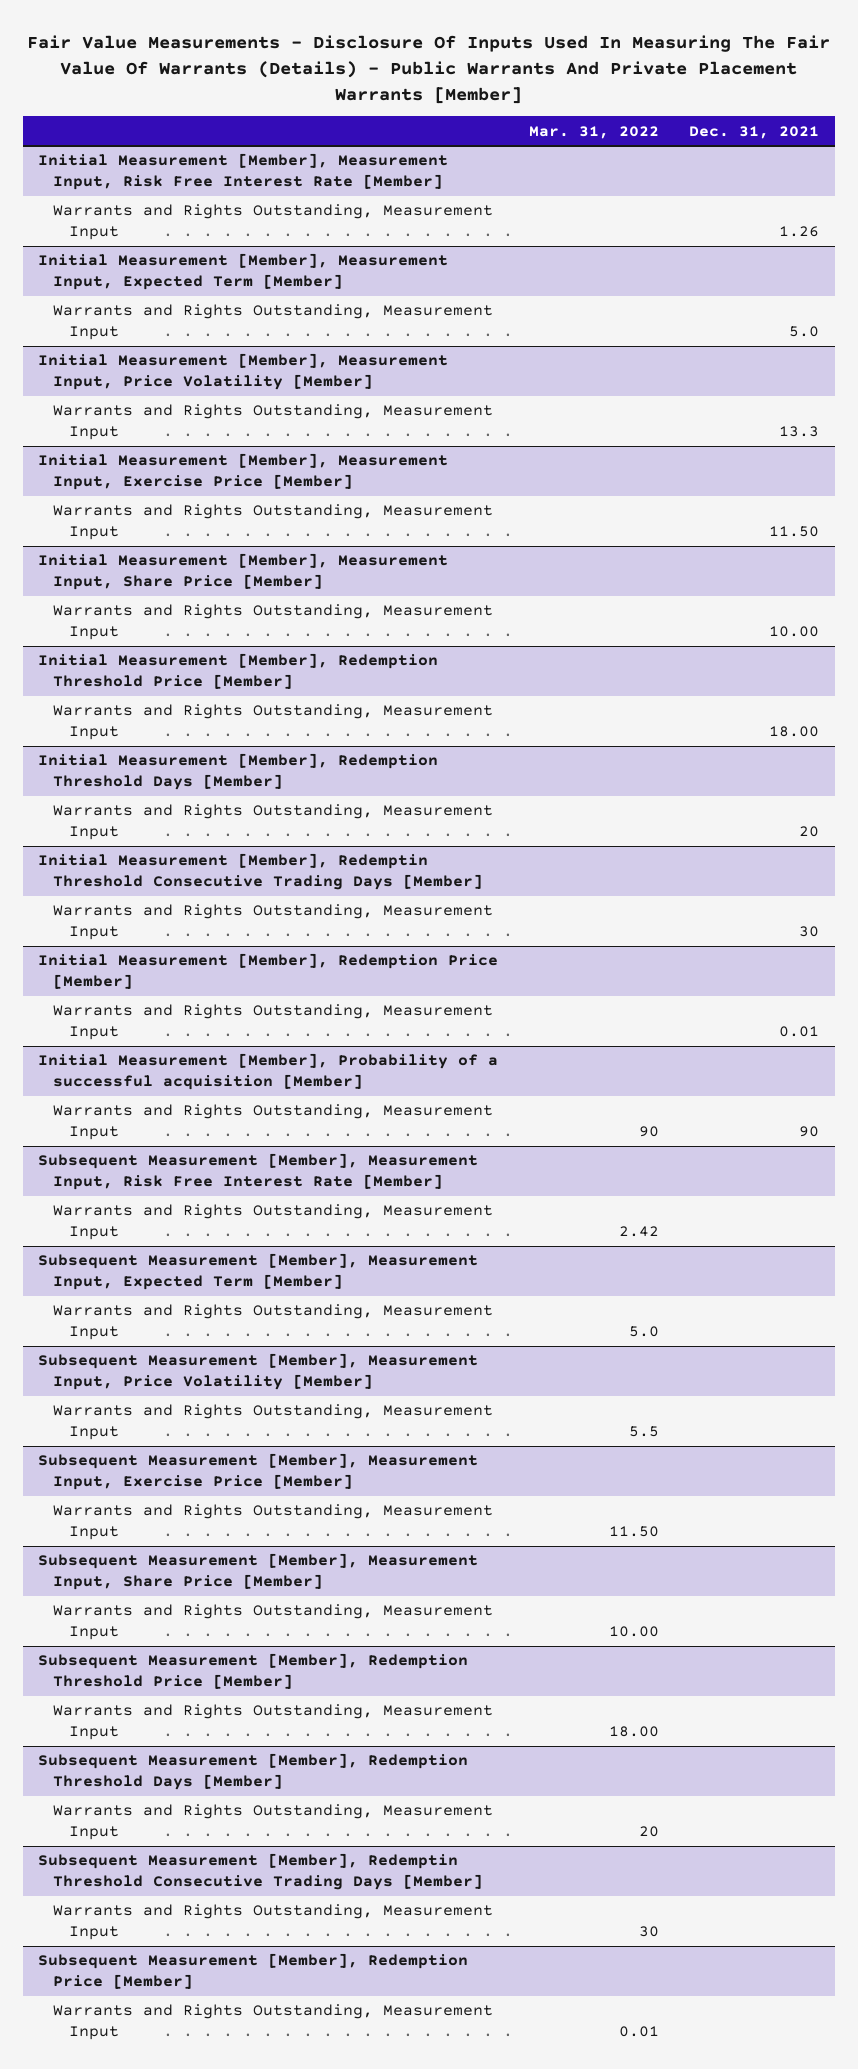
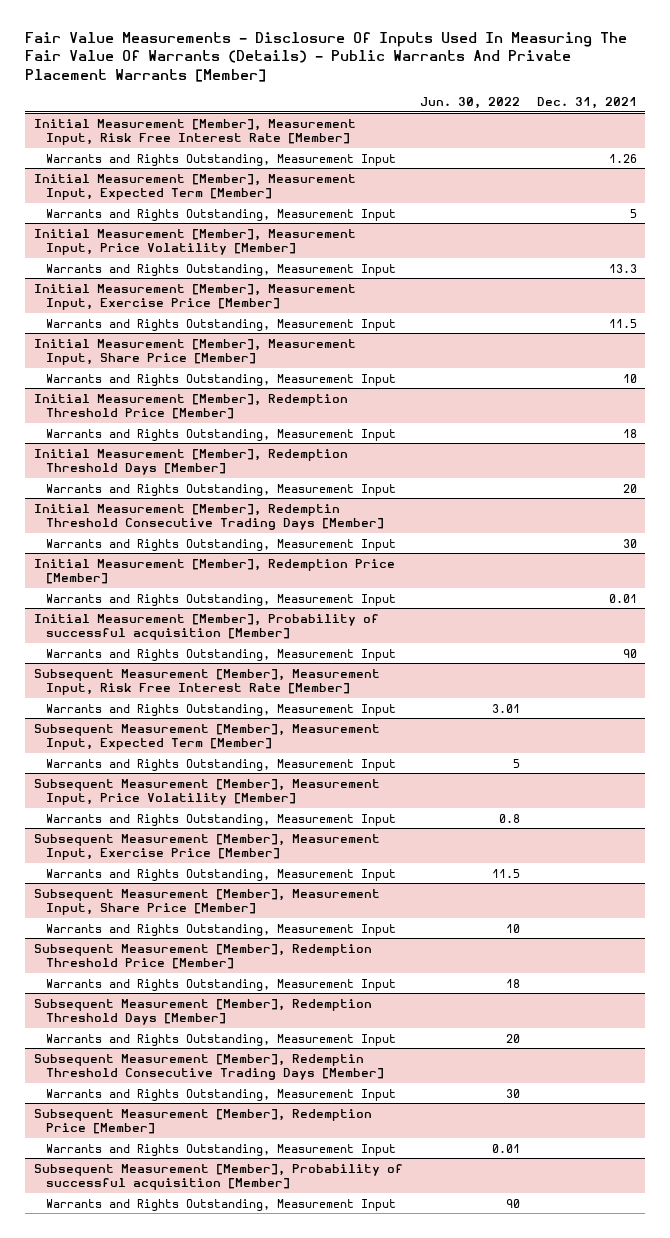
- | Mar. 31, 2022 | Dec. 31, 2021
+ | Jun. 30, 2022 | Dec. 31, 2021
@ Initial Measurement [Member], Measurement Input, Expected Term [Member]
- Warrants and Rights Outstanding, Measurement Input | | 5.0
+ Warrants and Rights Outstanding, Measurement Input | | 5
@ Initial Measurement [Member], Measurement Input, Exercise Price [Member]
- Warrants and Rights Outstanding, Measurement Input | | 11.50
+ Warrants and Rights Outstanding, Measurement Input | | 11.5
@ Initial Measurement [Member], Measurement Input, Share Price [Member]
- Warrants and Rights Outstanding, Measurement Input | | 10.00
+ Warrants and Rights Outstanding, Measurement Input | | 10
@ Initial Measurement [Member], Redemption Threshold Price [Member]
- Warrants and Rights Outstanding, Measurement Input | | 18.00
+ Warrants and Rights Outstanding, Measurement Input | | 18
- Initial Measurement [Member], Probability of a successful acquisition [Member]
+ Initial Measurement [Member], Probability of successful acquisition [Member]
+ Subsequent Measurement [Member], Probability of successful acquisition [Member]
+ Warrants and Rights Outstanding, Measurement Input | 90 |

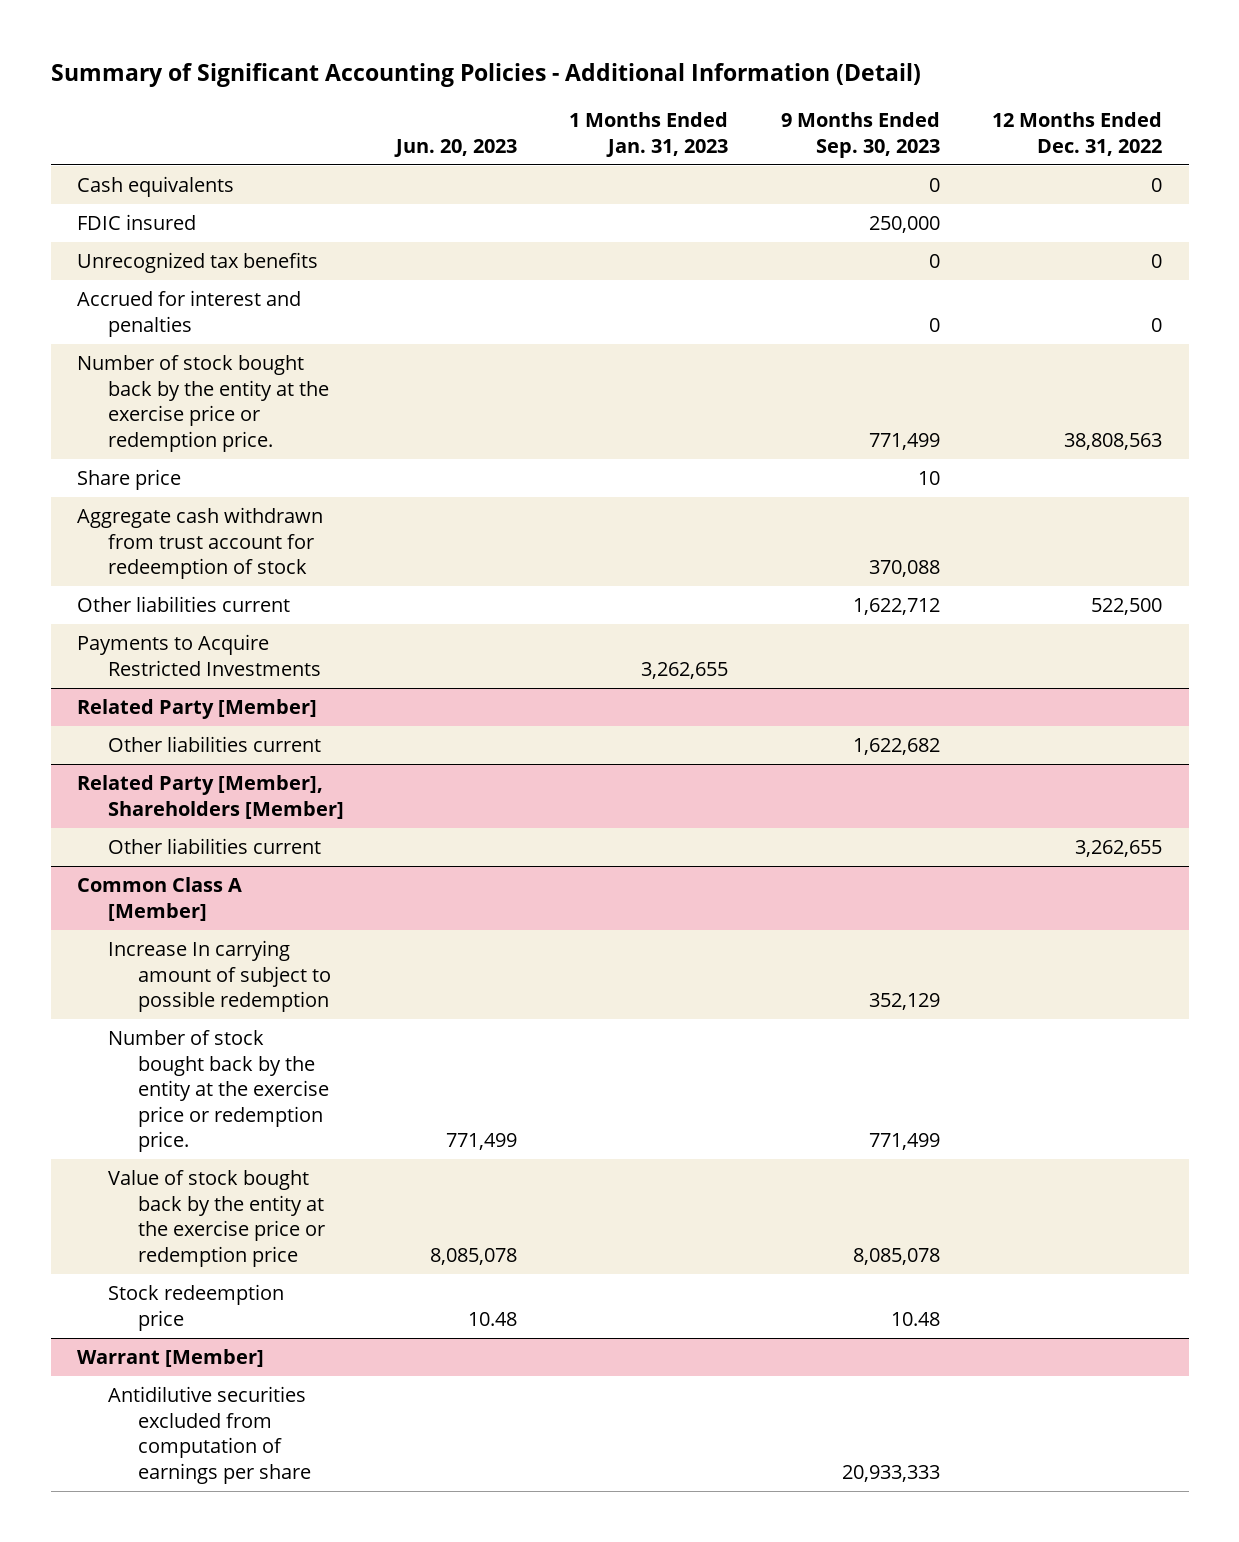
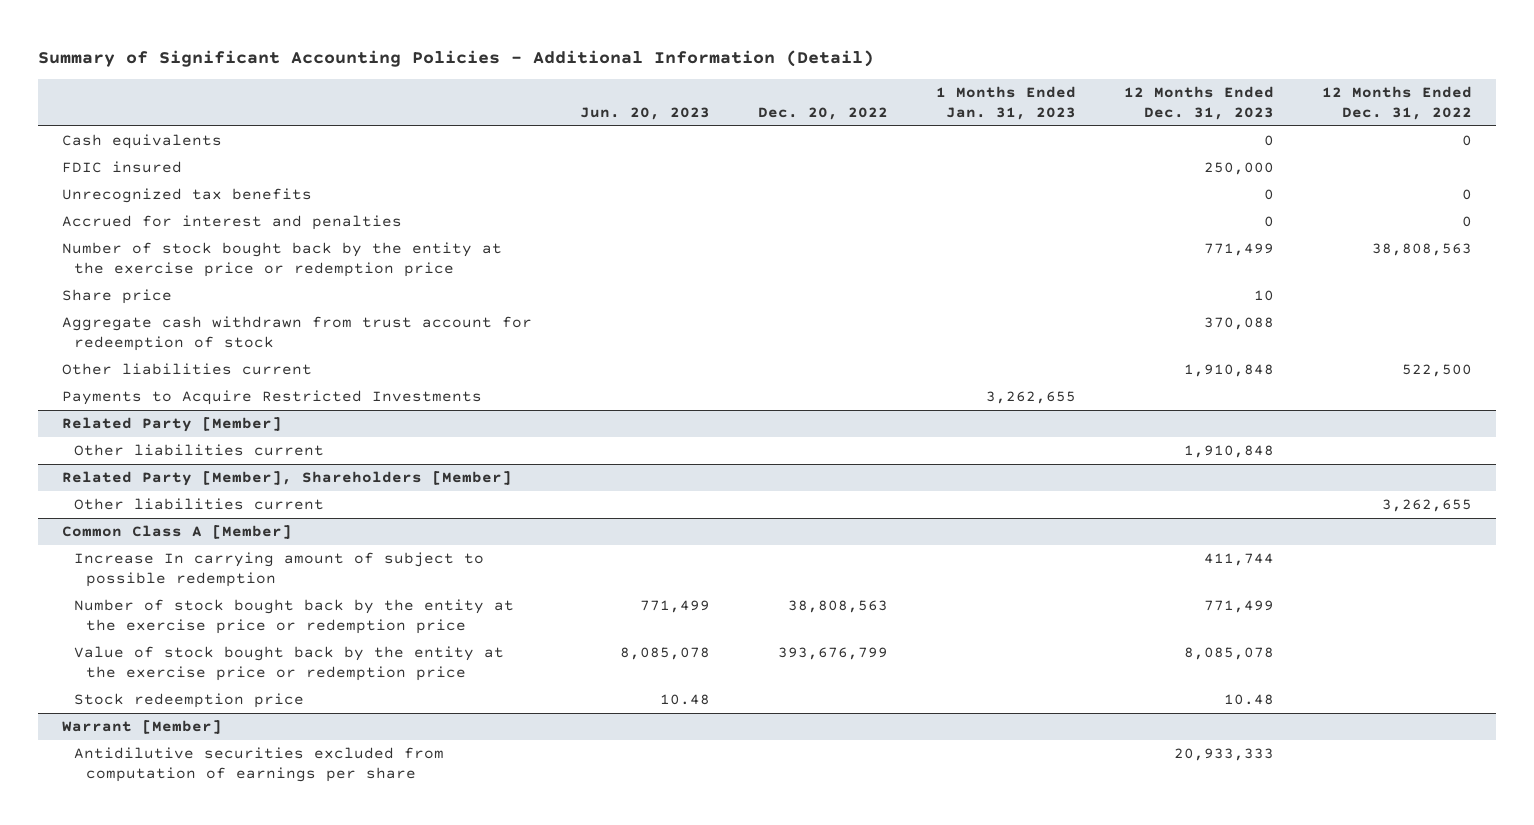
- | Jun. 20, 2023 | 1 Months Ended Jan. 31, 2023 | 9 Months Ended Sep. 30, 2023 | 12 Months Ended Dec. 31, 2022
+ | Jun. 20, 2023 | Dec. 20, 2022 | 1 Months Ended Jan. 31, 2023 | 12 Months Ended Dec. 31, 2023 | 12 Months Ended Dec. 31, 2022
- Number of stock bought back by the entity at the exercise price or redemption price. | | | 771,499 | 38,808,563
+ Number of stock bought back by the entity at the exercise price or redemption price | | | | 771,499 | 38,808,563
@ Common Class A [Member]
- Number of stock bought back by the entity at the exercise price or redemption price. | 771,499 | | 771,499 |
+ Number of stock bought back by the entity at the exercise price or redemption price | 771,499 | 38,808,563 | | 771,499 |

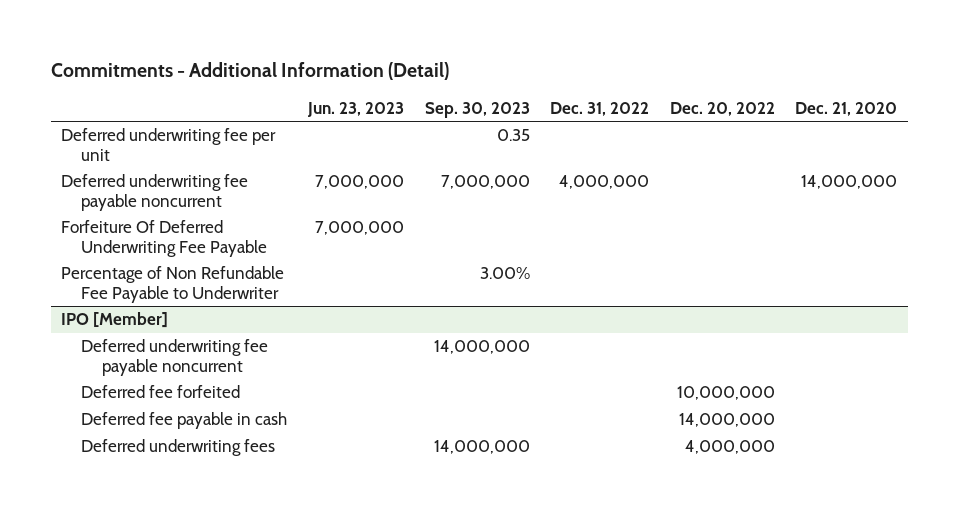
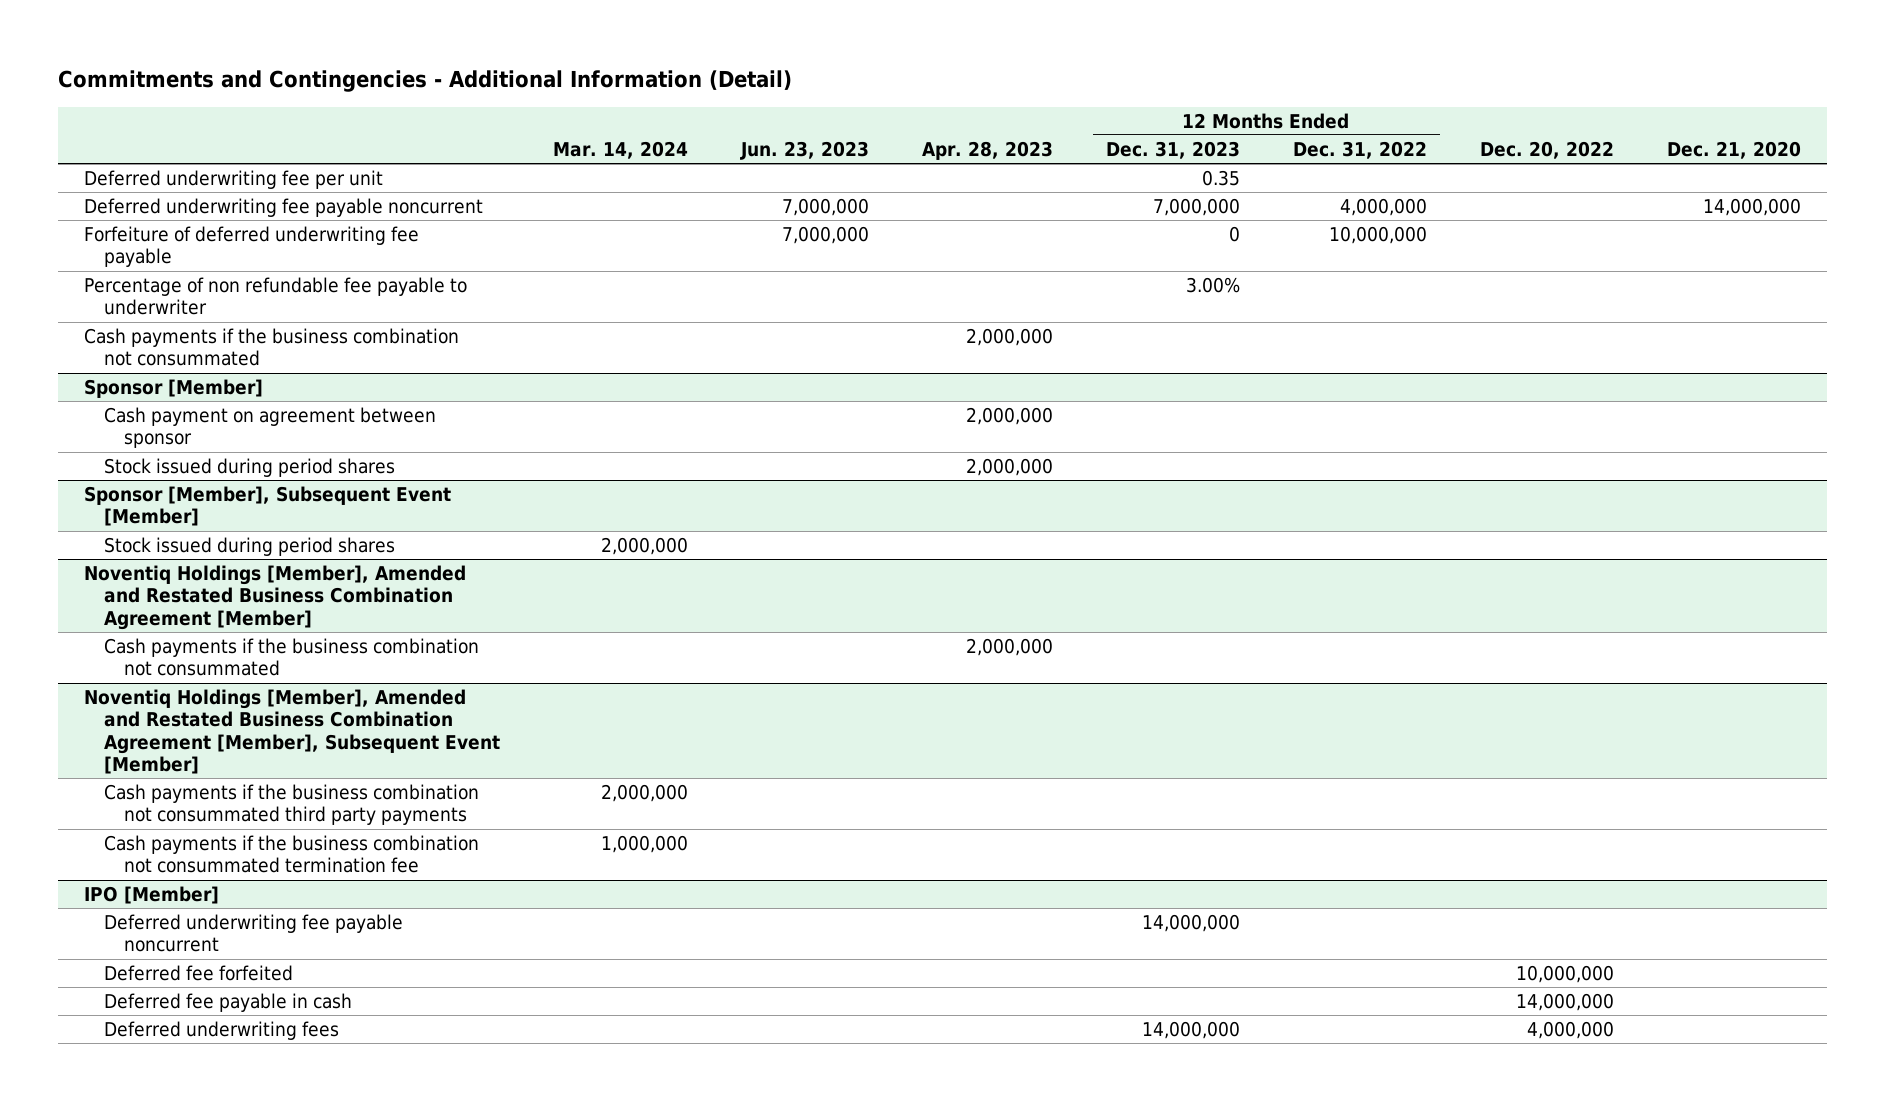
- Commitments - Additional Information (Detail)
+ Commitments and Contingencies - Additional Information (Detail)
- | Jun. 23, 2023 | Sep. 30, 2023 | Dec. 31, 2022 | Dec. 20, 2022 | Dec. 21, 2020
+ | Mar. 14, 2024 | Jun. 23, 2023 | Apr. 28, 2023 | 12 Months Ended Dec. 31, 2023 | 12 Months Ended Dec. 31, 2022 | Dec. 20, 2022 | Dec. 21, 2020
- Forfeiture Of Deferred Underwriting Fee Payable | 7,000,000 | | | |
- Percentage of Non Refundable Fee Payable to Underwriter | | 3.00% | | |
+ Forfeiture of deferred underwriting fee payable | | 7,000,000 | | 0 | 10,000,000 | |
+ Percentage of non refundable fee payable to underwriter | | | | 3.00% | | |
+ Cash payments if the business combination not consummated | | | 2,000,000 | | | |
+ Sponsor [Member]
+ Cash payment on agreement between sponsor | | | 2,000,000 | | | |
+ Stock issued during period shares | | | 2,000,000 | | | |
+ Sponsor [Member], Subsequent Event [Member]
+ Stock issued during period shares | 2,000,000 | | | | | |
+ Noventiq Holdings [Member], Amended and Restated Business Combination Agreement [Member]
+ Cash payments if the business combination not consummated | | | 2,000,000 | | | |
+ Noventiq Holdings [Member], Amended and Restated Business Combination Agreement [Member], Subsequent Event [Member]
+ Cash payments if the business combination not consummated third party payments | 2,000,000 | | | | | |
+ Cash payments if the business combination not consummated termination fee | 1,000,000 | | | | | |

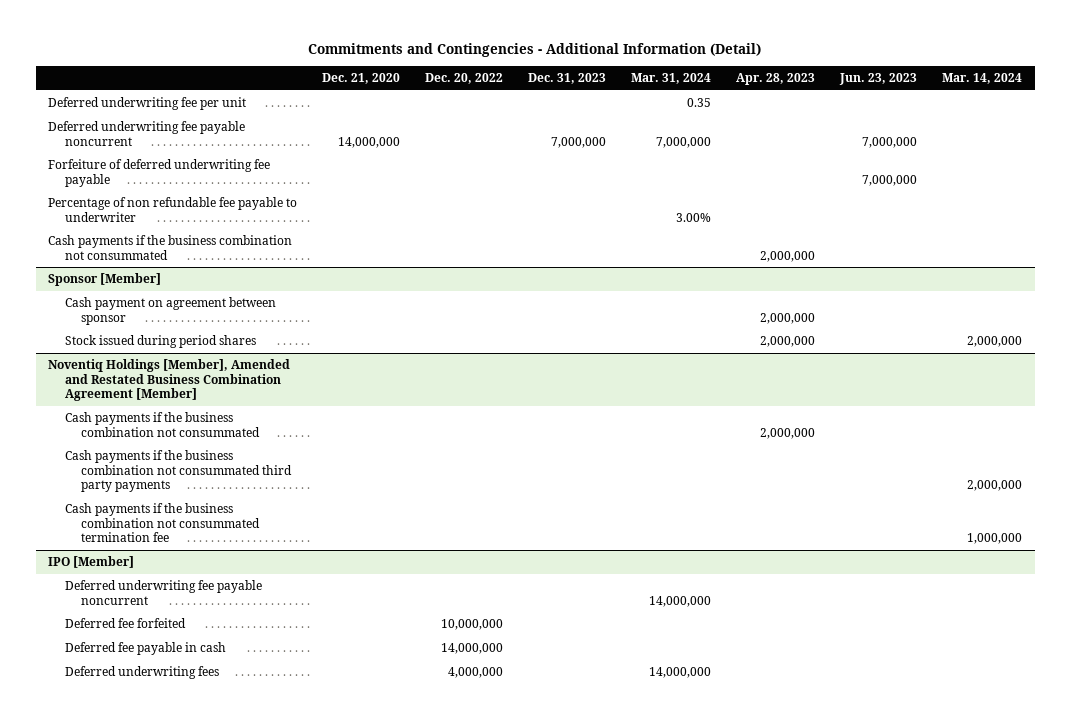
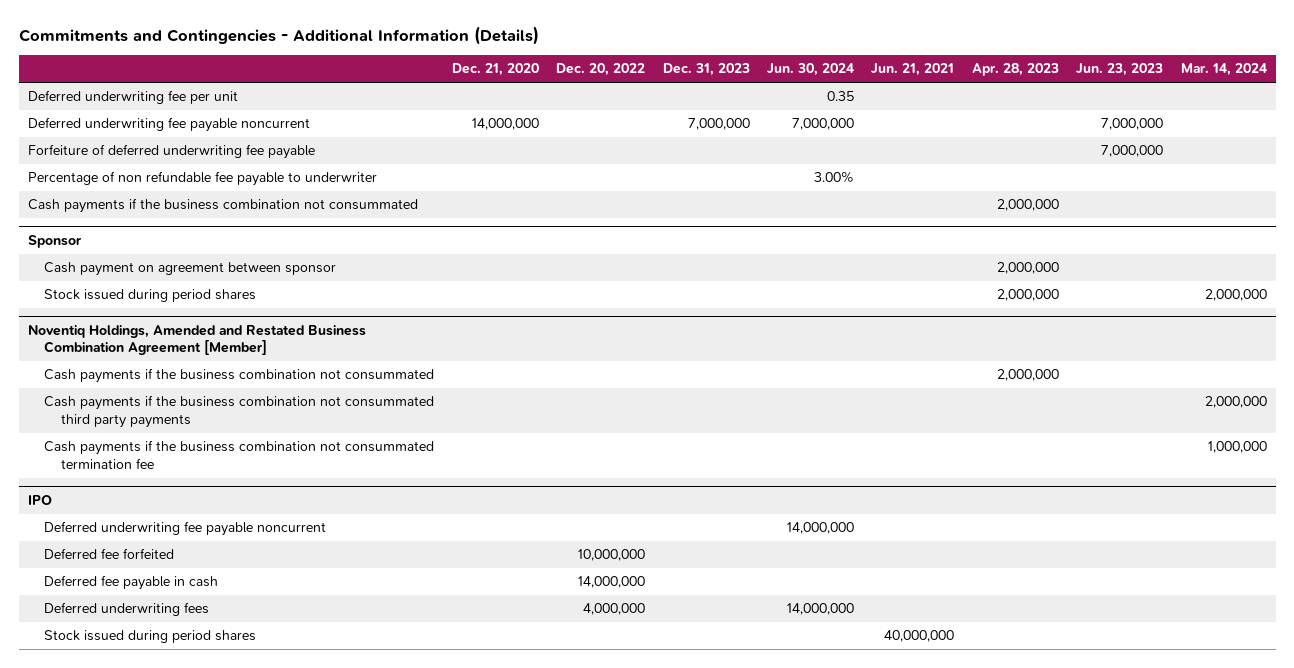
- Commitments and Contingencies - Additional Information (Detail)
+ Commitments and Contingencies - Additional Information (Details)
- | Dec. 21, 2020 | Dec. 20, 2022 | Dec. 31, 2023 | Mar. 31, 2024 | Apr. 28, 2023 | Jun. 23, 2023 | Mar. 14, 2024
+ | Dec. 21, 2020 | Dec. 20, 2022 | Dec. 31, 2023 | Jun. 30, 2024 | Jun. 21, 2021 | Apr. 28, 2023 | Jun. 23, 2023 | Mar. 14, 2024
- Sponsor [Member]
+ Sponsor
- Noventiq Holdings [Member], Amended and Restated Business Combination Agreement [Member]
+ Noventiq Holdings, Amended and Restated Business Combination Agreement [Member]
- IPO [Member]
+ IPO
+ Stock issued during period shares | | | | | 40,000,000 | | |

